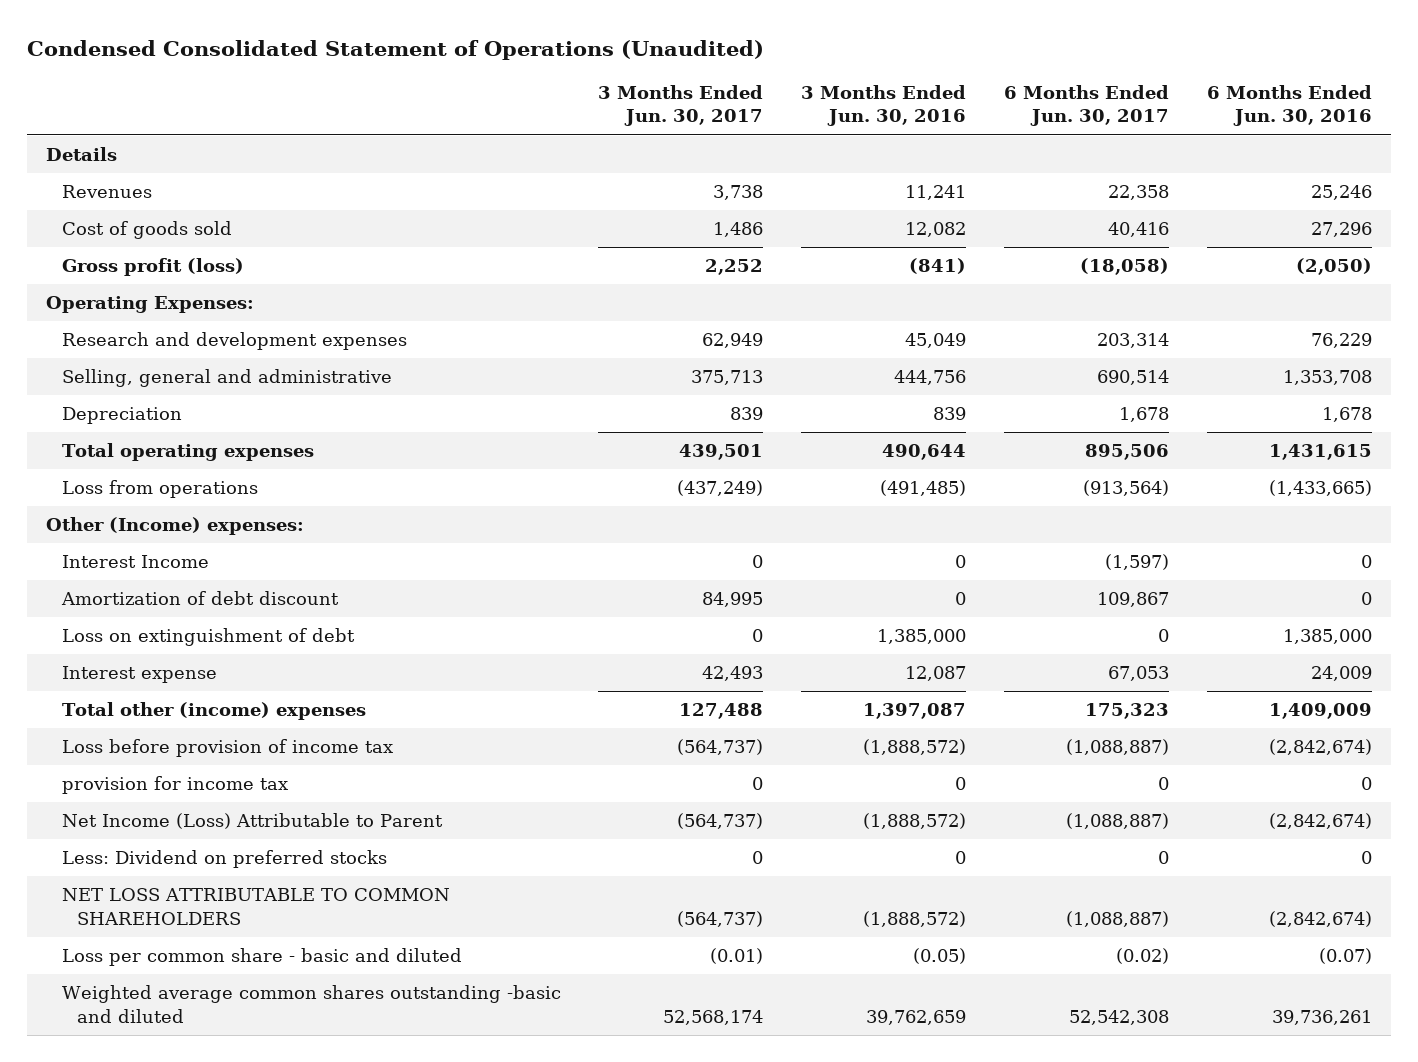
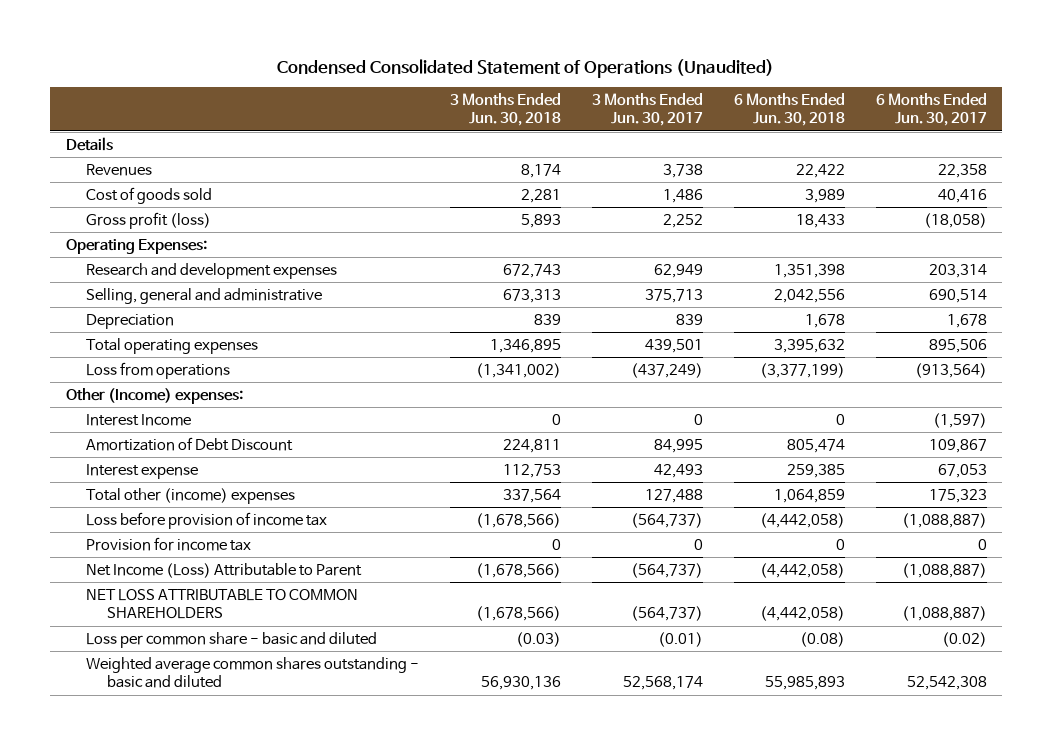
- | 3 Months Ended Jun. 30, 2017 | 3 Months Ended Jun. 30, 2016 | 6 Months Ended Jun. 30, 2017 | 6 Months Ended Jun. 30, 2016
+ | 3 Months Ended Jun. 30, 2018 | 3 Months Ended Jun. 30, 2017 | 6 Months Ended Jun. 30, 2018 | 6 Months Ended Jun. 30, 2017
- Amortization of debt discount | 84,995 | 0 | 109,867 | 0
- Loss on extinguishment of debt | 0 | 1,385,000 | 0 | 1,385,000
+ Amortization of Debt Discount | 224,811 | 84,995 | 805,474 | 109,867
- provision for income tax | 0 | 0 | 0 | 0
+ Provision for income tax | 0 | 0 | 0 | 0
- Less: Dividend on preferred stocks | 0 | 0 | 0 | 0
- Weighted average common shares outstanding -basic and diluted | 52,568,174 | 39,762,659 | 52,542,308 | 39,736,261
+ Weighted average common shares outstanding - basic and diluted | 56,930,136 | 52,568,174 | 55,985,893 | 52,542,308

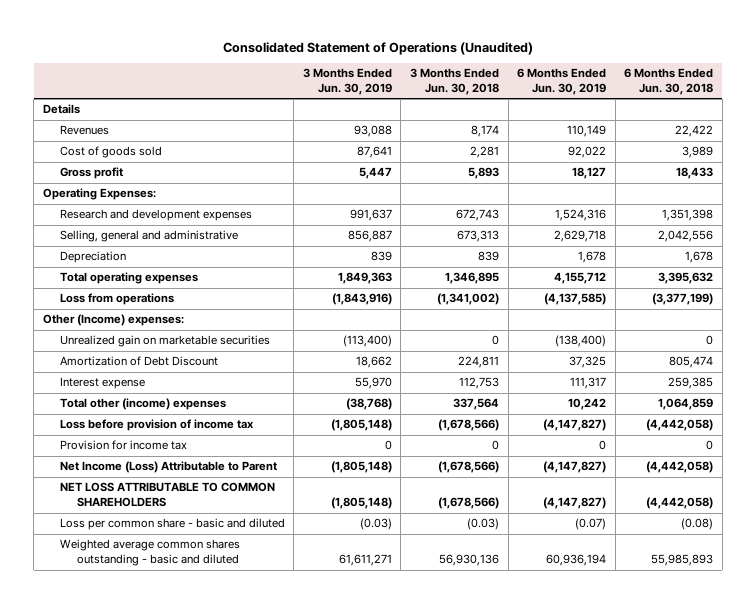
- Condensed Consolidated Statement of Operations (Unaudited)
+ Consolidated Statement of Operations (Unaudited)
- | 3 Months Ended Jun. 30, 2018 | 3 Months Ended Jun. 30, 2017 | 6 Months Ended Jun. 30, 2018 | 6 Months Ended Jun. 30, 2017
+ | 3 Months Ended Jun. 30, 2019 | 3 Months Ended Jun. 30, 2018 | 6 Months Ended Jun. 30, 2019 | 6 Months Ended Jun. 30, 2018
- Gross profit (loss) | 5,893 | 2,252 | 18,433 | (18,058)
+ Gross profit | 5,447 | 5,893 | 18,127 | 18,433
- Interest Income | 0 | 0 | 0 | (1,597)
+ Unrealized gain on marketable securities | (113,400) | 0 | (138,400) | 0

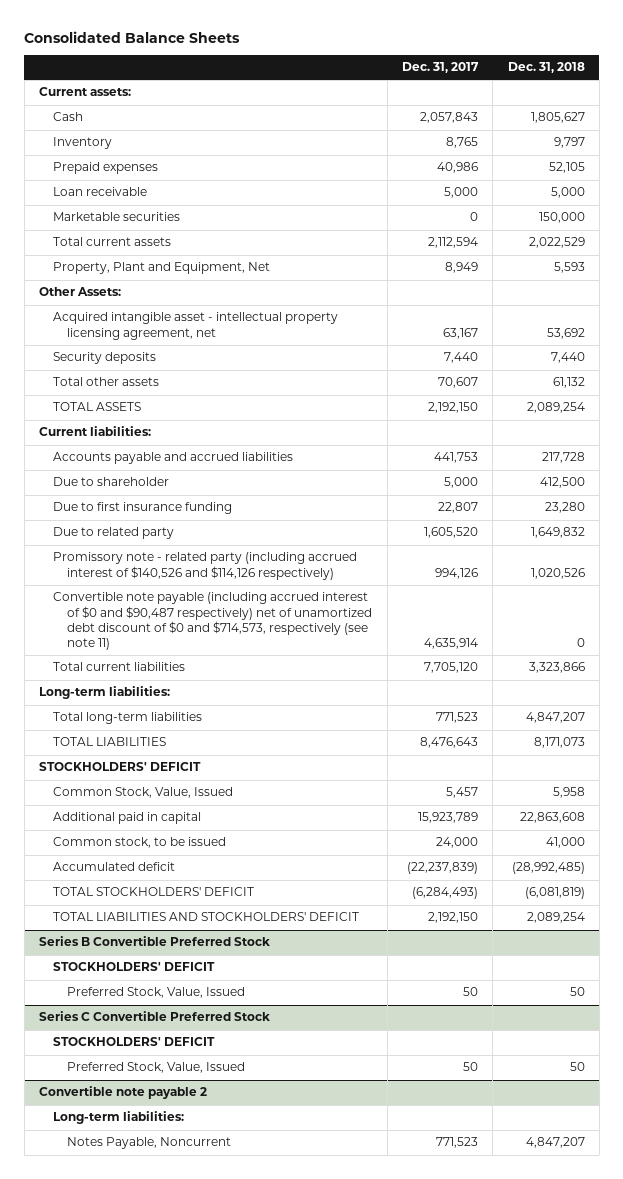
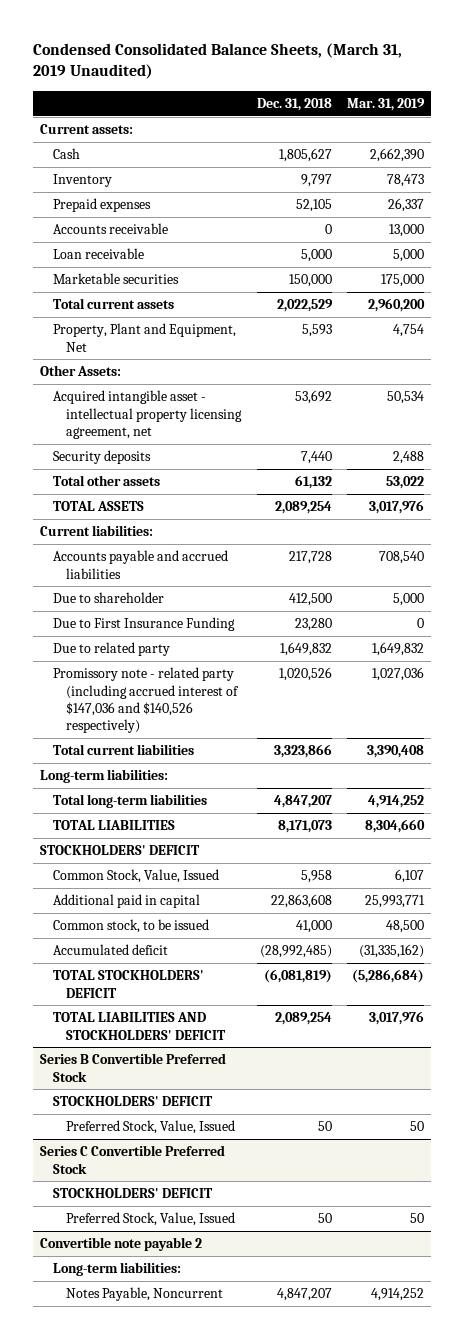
- Consolidated Balance Sheets
+ Condensed Consolidated Balance Sheets, (March 31, 2019 Unaudited)
- | Dec. 31, 2017 | Dec. 31, 2018
+ | Dec. 31, 2018 | Mar. 31, 2019
+ Accounts receivable | 0 | 13,000
- Due to first insurance funding | 22,807 | 23,280
+ Due to First Insurance Funding | 23,280 | 0
- Promissory note - related party (including accrued interest of $140,526 and $114,126 respectively) | 994,126 | 1,020,526
- Convertible note payable (including accrued interest of $0 and $90,487 respectively) net of unamortized debt discount of $0 and $714,573, respectively (see note 11) | 4,635,914 | 0
+ Promissory note - related party (including accrued interest of $147,036 and $140,526 respectively) | 1,020,526 | 1,027,036

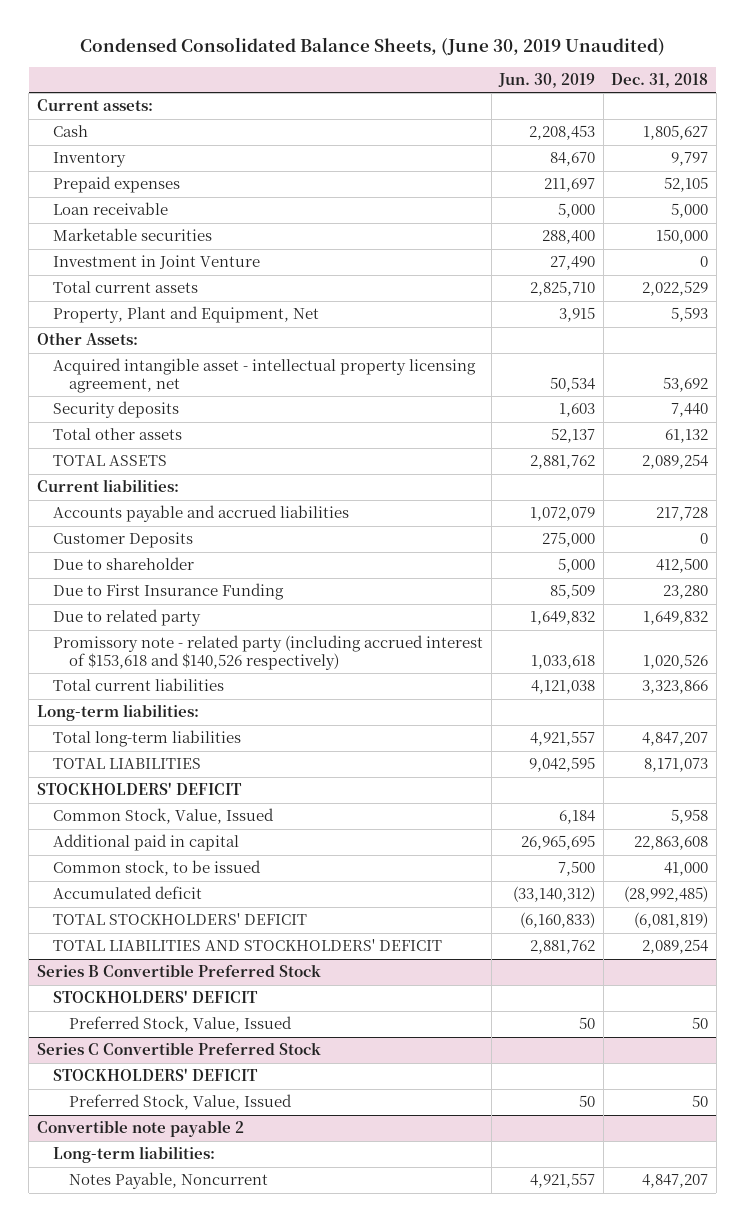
- Condensed Consolidated Balance Sheets, (March 31, 2019 Unaudited)
+ Condensed Consolidated Balance Sheets, (June 30, 2019 Unaudited)
- | Dec. 31, 2018 | Mar. 31, 2019
+ | Jun. 30, 2019 | Dec. 31, 2018
- Accounts receivable | 0 | 13,000
+ Investment in Joint Venture | 27,490 | 0
+ Customer Deposits | 275,000 | 0
- Promissory note - related party (including accrued interest of $147,036 and $140,526 respectively) | 1,020,526 | 1,027,036
+ Promissory note - related party (including accrued interest of $153,618 and $140,526 respectively) | 1,033,618 | 1,020,526

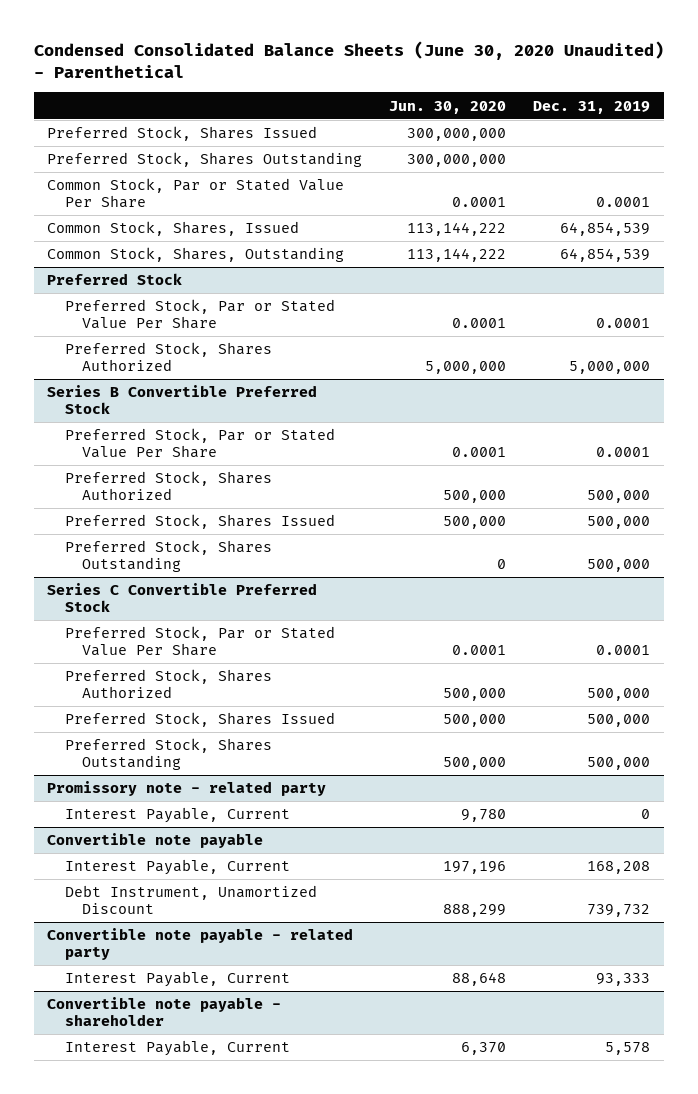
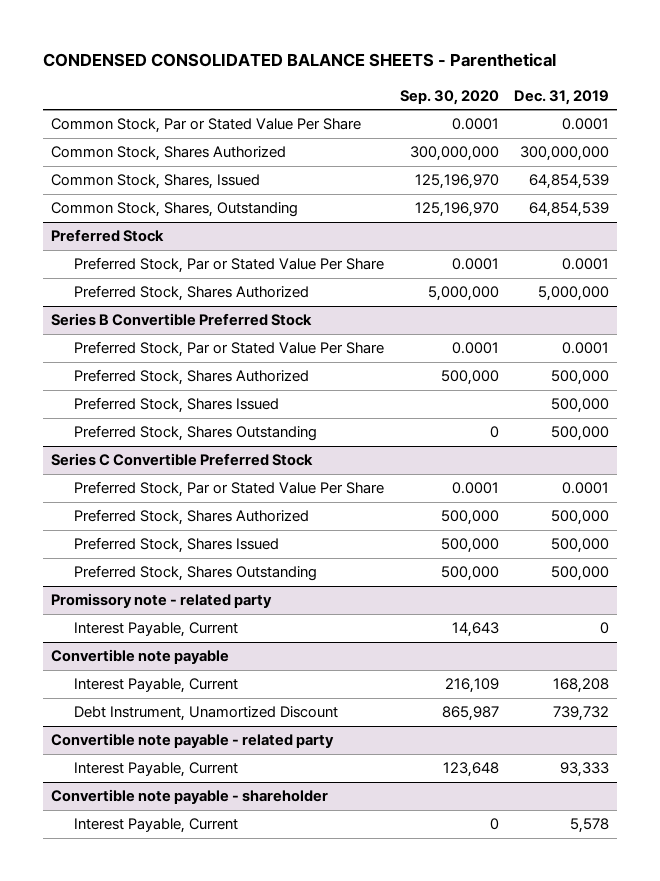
- Condensed Consolidated Balance Sheets (June 30, 2020 Unaudited) - Parenthetical
+ CONDENSED CONSOLIDATED BALANCE SHEETS - Parenthetical
- | Jun. 30, 2020 | Dec. 31, 2019
+ | Sep. 30, 2020 | Dec. 31, 2019
- Preferred Stock, Shares Issued | 300,000,000 |
- Preferred Stock, Shares Outstanding | 300,000,000 |
+ Common Stock, Shares Authorized | 300,000,000 | 300,000,000

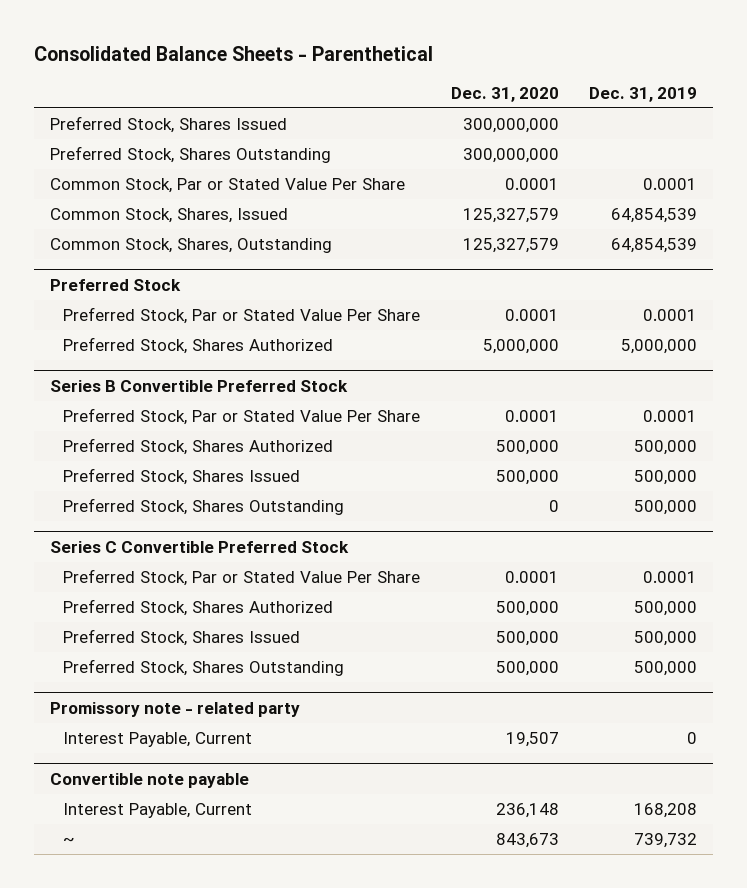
- CONDENSED CONSOLIDATED BALANCE SHEETS - Parenthetical
+ Consolidated Balance Sheets - Parenthetical
- | Sep. 30, 2020 | Dec. 31, 2019
+ | Dec. 31, 2020 | Dec. 31, 2019
+ Preferred Stock, Shares Issued | 300,000,000 |
+ Preferred Stock, Shares Outstanding | 300,000,000 |
- Common Stock, Shares Authorized | 300,000,000 | 300,000,000
@ Convertible note payable
- Debt Instrument, Unamortized Discount | 865,987 | 739,732
- Convertible note payable - related party
- Interest Payable, Current | 123,648 | 93,333
- Convertible note payable - shareholder
- Interest Payable, Current | 0 | 5,578
@ Convertible note payable
+ ~ | 843,673 | 739,732

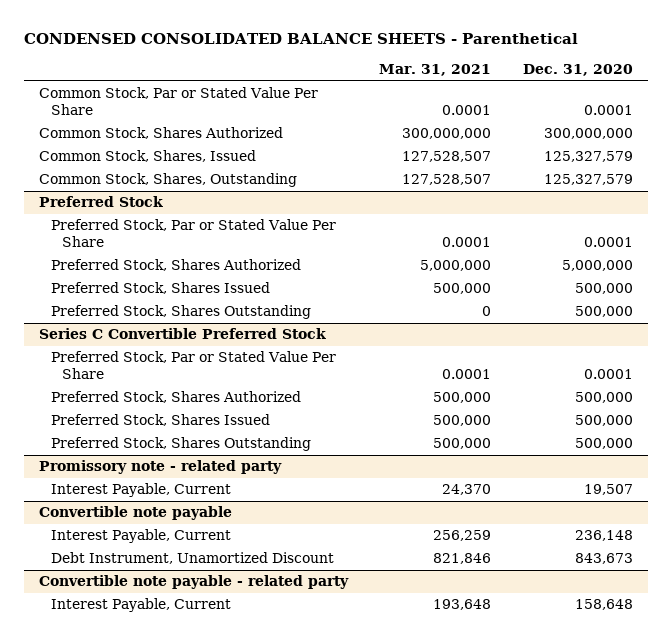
- Consolidated Balance Sheets - Parenthetical
+ CONDENSED CONSOLIDATED BALANCE SHEETS - Parenthetical
- | Dec. 31, 2020 | Dec. 31, 2019
+ | Mar. 31, 2021 | Dec. 31, 2020
- Preferred Stock, Shares Issued | 300,000,000 |
- Preferred Stock, Shares Outstanding | 300,000,000 |
+ Common Stock, Shares Authorized | 300,000,000 | 300,000,000
- Series B Convertible Preferred Stock
- Preferred Stock, Par or Stated Value Per Share | 0.0001 | 0.0001
- Preferred Stock, Shares Authorized | 500,000 | 500,000
- Preferred Stock, Shares Outstanding | 0 | 500,000
@ Preferred Stock
+ Preferred Stock, Shares Outstanding | 0 | 500,000
@ Convertible note payable
- ~ | 843,673 | 739,732
+ Debt Instrument, Unamortized Discount | 821,846 | 843,673
+ Convertible note payable - related party
+ Interest Payable, Current | 193,648 | 158,648

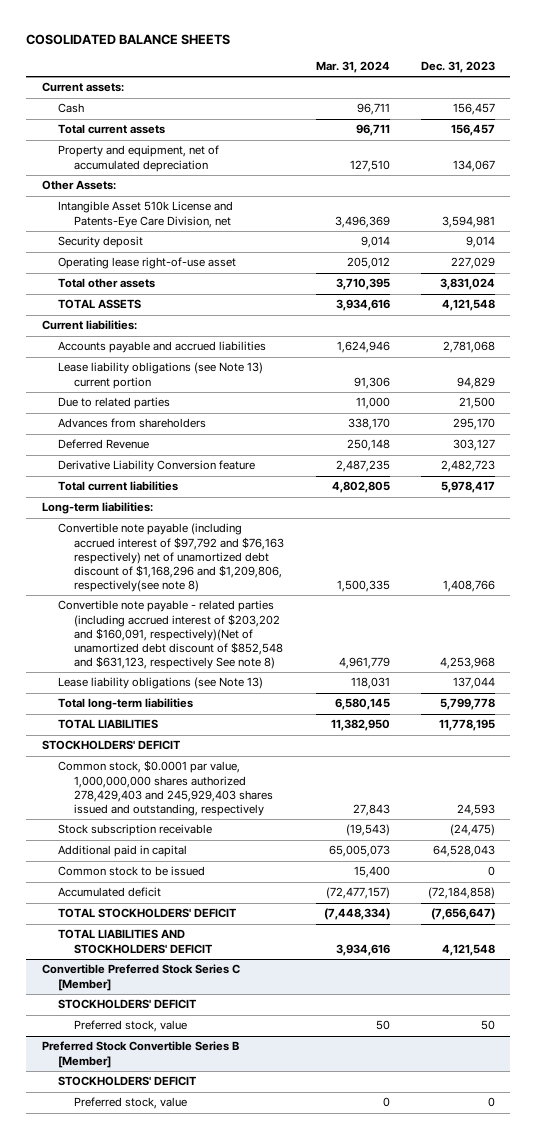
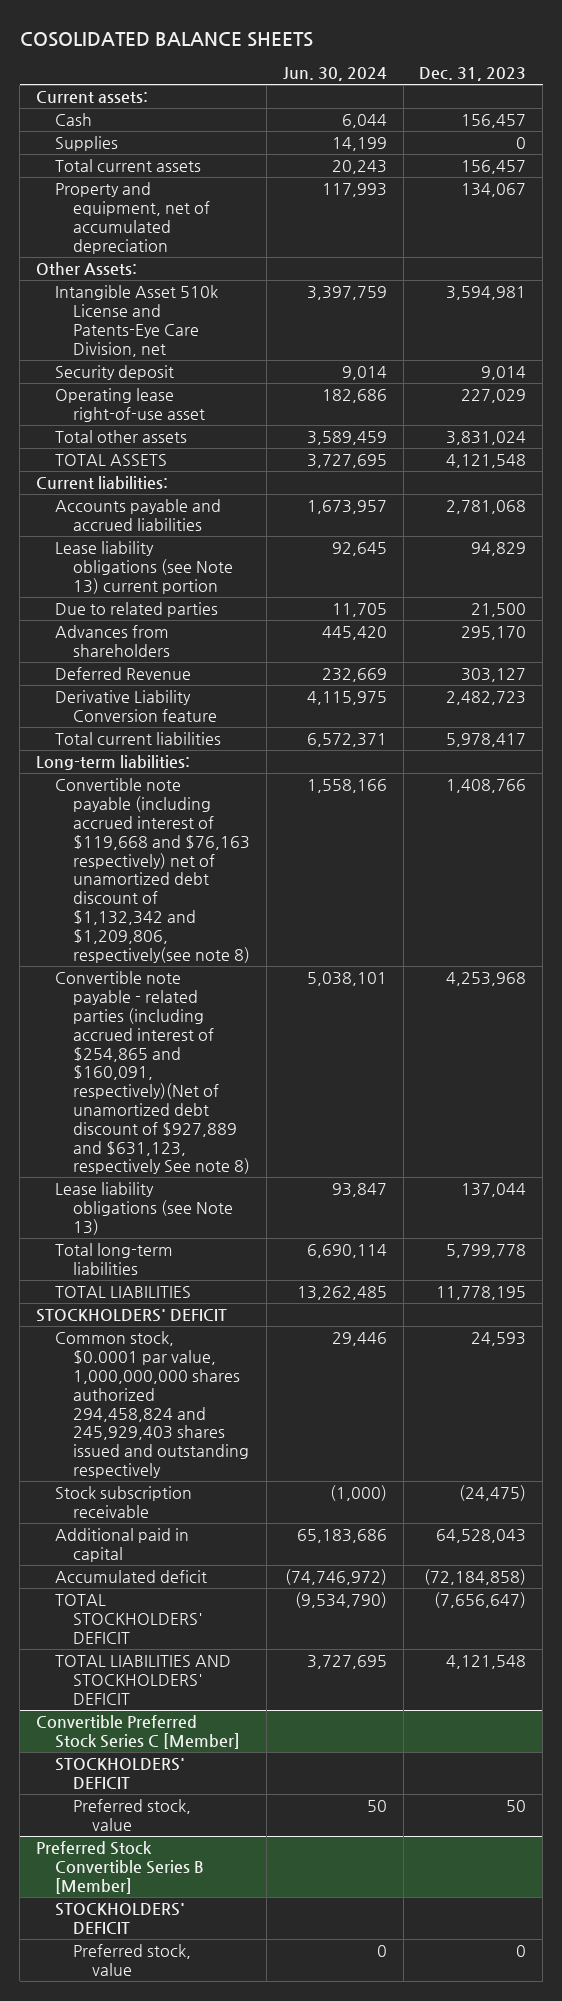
- | Mar. 31, 2024 | Dec. 31, 2023
+ | Jun. 30, 2024 | Dec. 31, 2023
+ Supplies | 14,199 | 0
- Convertible note payable (including accrued interest of $97,792 and $76,163 respectively) net of unamortized debt discount of $1,168,296 and $1,209,806, respectively(see note 8) | 1,500,335 | 1,408,766
- Convertible note payable - related parties (including accrued interest of $203,202 and $160,091, respectively)(Net of unamortized debt discount of $852,548 and $631,123, respectively See note 8) | 4,961,779 | 4,253,968
+ Convertible note payable (including accrued interest of $119,668 and $76,163 respectively) net of unamortized debt discount of $1,132,342 and $1,209,806, respectively(see note 8) | 1,558,166 | 1,408,766
+ Convertible note payable - related parties (including accrued interest of $254,865 and $160,091, respectively)(Net of unamortized debt discount of $927,889 and $631,123, respectively See note 8) | 5,038,101 | 4,253,968
- Common stock, $0.0001 par value, 1,000,000,000 shares authorized 278,429,403 and 245,929,403 shares issued and outstanding, respectively | 27,843 | 24,593
+ Common stock, $0.0001 par value, 1,000,000,000 shares authorized 294,458,824 and 245,929,403 shares issued and outstanding respectively | 29,446 | 24,593
- Common stock to be issued | 15,400 | 0

